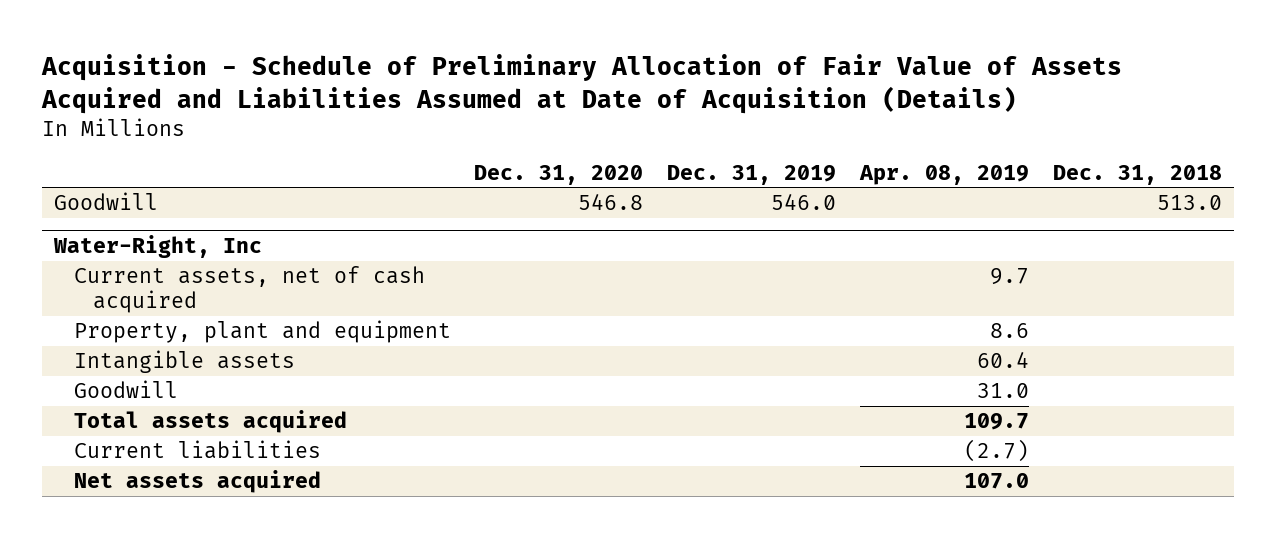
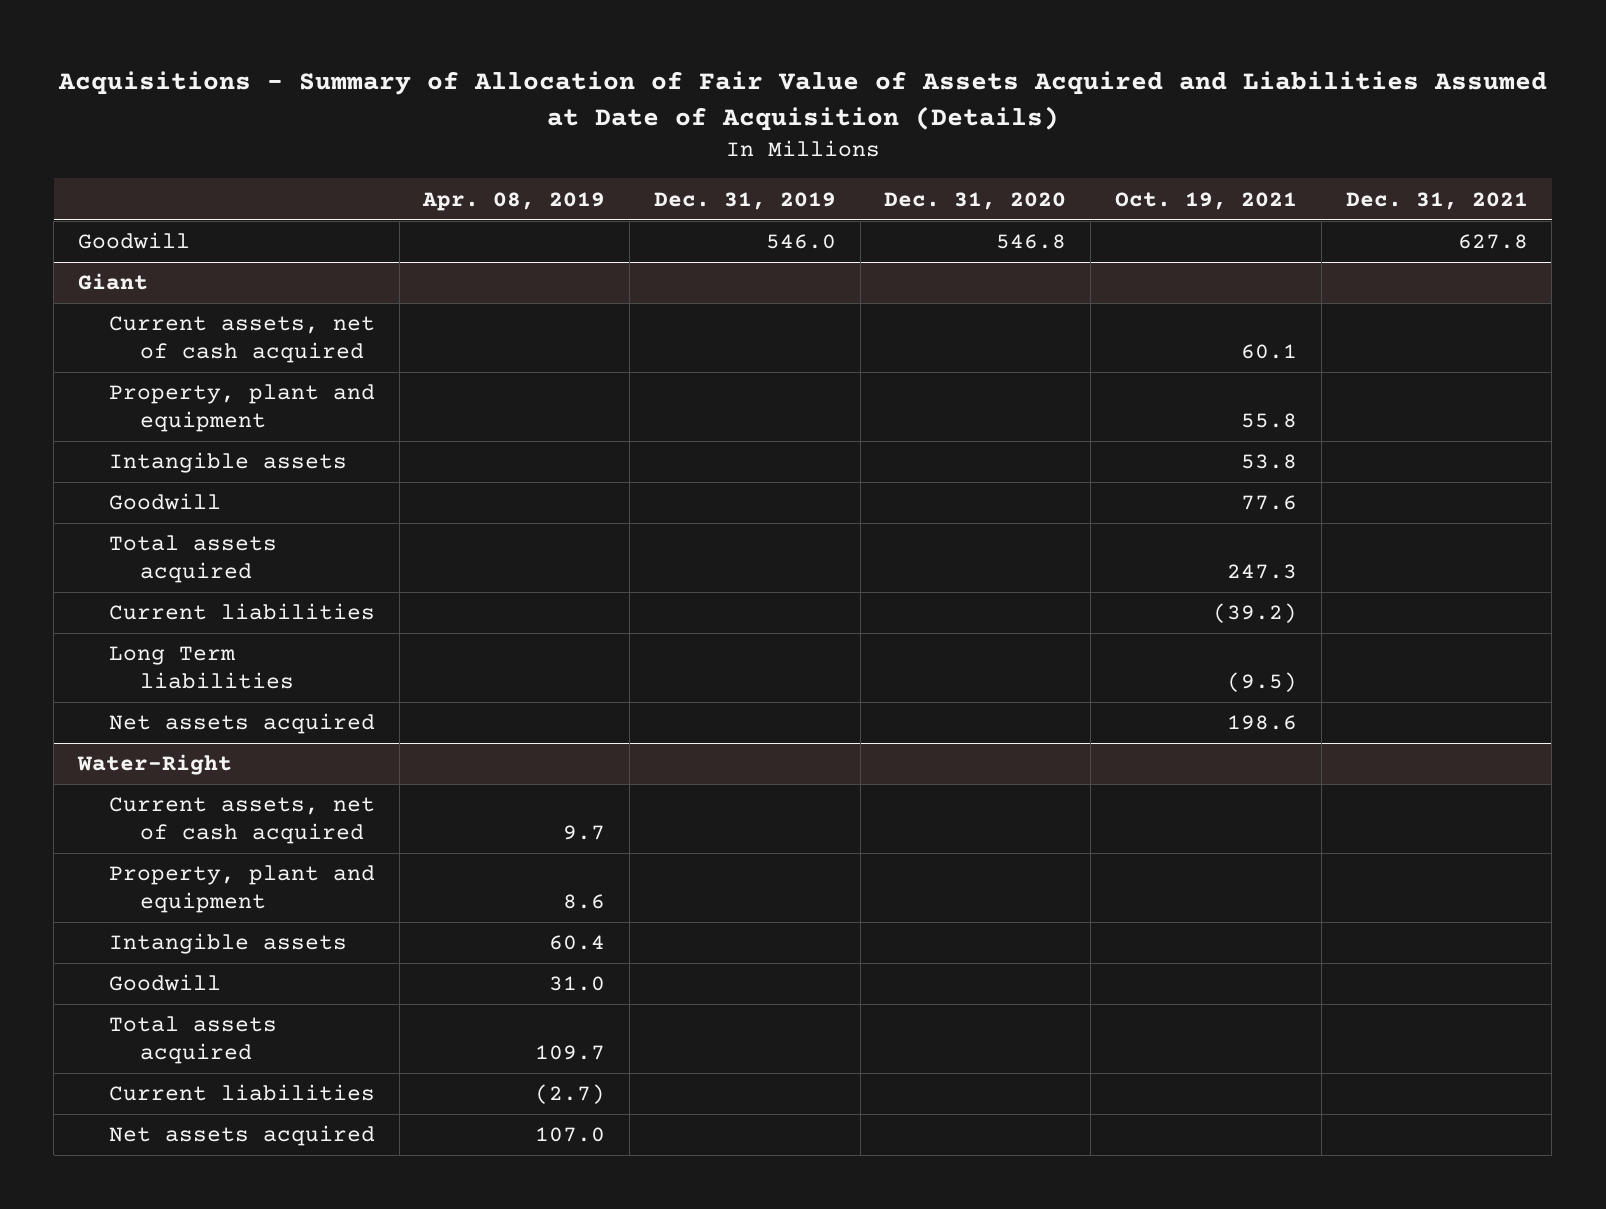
- Acquisition - Schedule of Preliminary Allocation of Fair Value of Assets Acquired and Liabilities Assumed at Date of Acquisition (Details)
+ Acquisitions - Summary of Allocation of Fair Value of Assets Acquired and Liabilities Assumed at Date of Acquisition (Details)
- | Dec. 31, 2020 | Dec. 31, 2019 | Apr. 08, 2019 | Dec. 31, 2018
+ | Apr. 08, 2019 | Dec. 31, 2019 | Dec. 31, 2020 | Oct. 19, 2021 | Dec. 31, 2021
- Water-Right, Inc
+ Giant
+ Current assets, net of cash acquired | | | | 60.1 |
+ Property, plant and equipment | | | | 55.8 |
+ Intangible assets | | | | 53.8 |
+ Goodwill | | | | 77.6 |
+ Total assets acquired | | | | 247.3 |
+ Current liabilities | | | | (39.2) |
+ Long Term liabilities | | | | (9.5) |
+ Net assets acquired | | | | 198.6 |
+ Water-Right

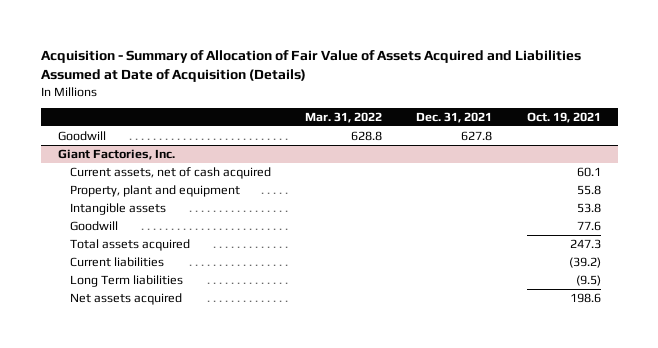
- Acquisitions - Summary of Allocation of Fair Value of Assets Acquired and Liabilities Assumed at Date of Acquisition (Details)
+ Acquisition - Summary of Allocation of Fair Value of Assets Acquired and Liabilities Assumed at Date of Acquisition (Details)
- | Apr. 08, 2019 | Dec. 31, 2019 | Dec. 31, 2020 | Oct. 19, 2021 | Dec. 31, 2021
+ | Mar. 31, 2022 | Dec. 31, 2021 | Oct. 19, 2021
- Giant
+ Giant Factories, Inc.
- Water-Right
- Current assets, net of cash acquired | 9.7 | | | |
- Property, plant and equipment | 8.6 | | | |
- Intangible assets | 60.4 | | | |
- Goodwill | 31.0 | | | |
- Total assets acquired | 109.7 | | | |
- Current liabilities | (2.7) | | | |
- Net assets acquired | 107.0 | | | |

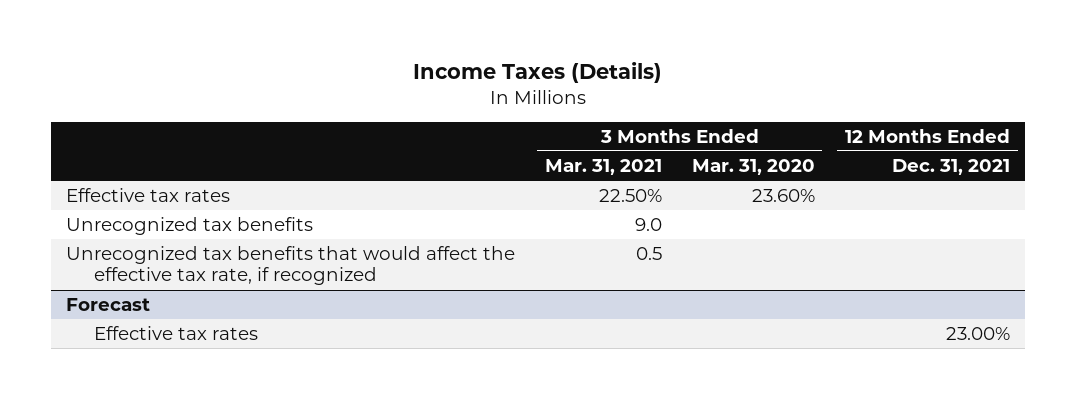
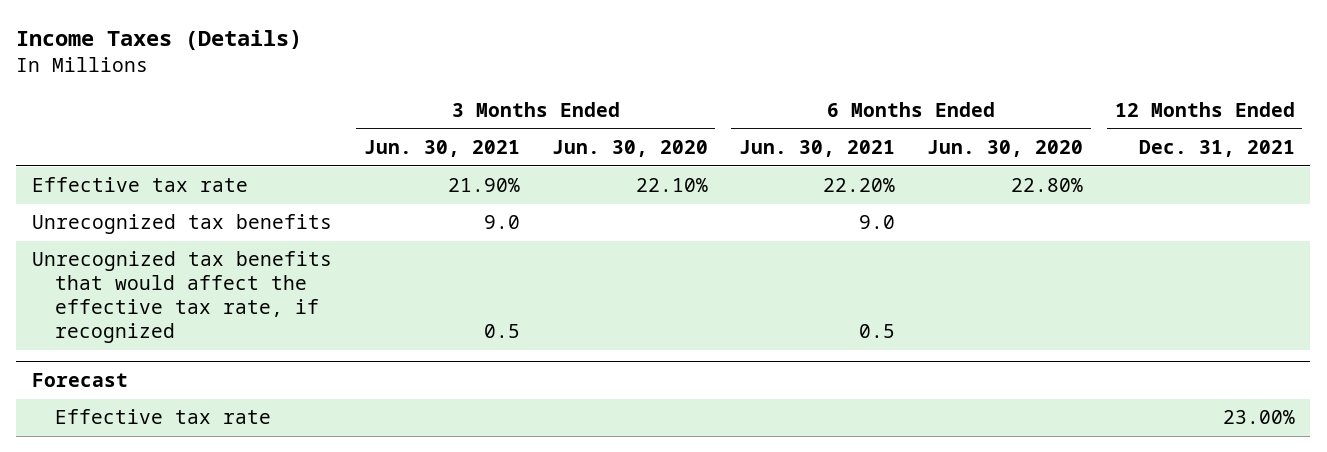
- | 3 Months Ended Mar. 31, 2021 | 3 Months Ended Mar. 31, 2020 | 12 Months Ended Dec. 31, 2021
+ | 3 Months Ended Jun. 30, 2021 | 3 Months Ended Jun. 30, 2020 | 6 Months Ended Jun. 30, 2021 | 6 Months Ended Jun. 30, 2020 | 12 Months Ended Dec. 31, 2021
- Effective tax rates | 22.50% | 23.60% |
+ Effective tax rate | 21.90% | 22.10% | 22.20% | 22.80% |
@ Forecast
- Effective tax rates | | | 23.00%
+ Effective tax rate | | | | | 23.00%

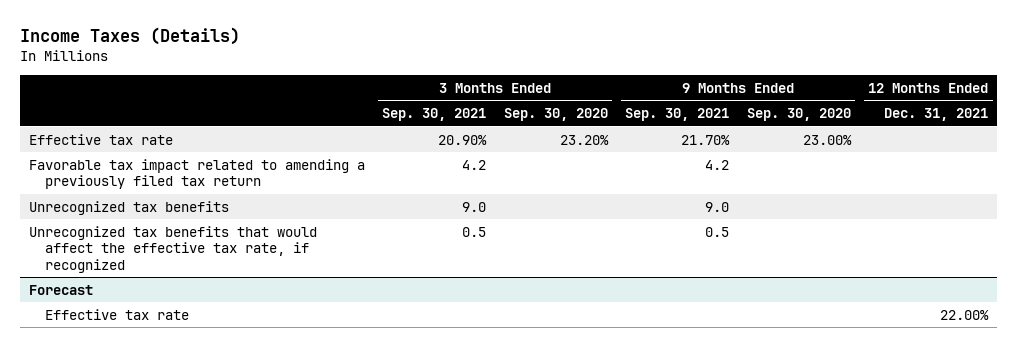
- | 3 Months Ended Jun. 30, 2021 | 3 Months Ended Jun. 30, 2020 | 6 Months Ended Jun. 30, 2021 | 6 Months Ended Jun. 30, 2020 | 12 Months Ended Dec. 31, 2021
+ | 3 Months Ended Sep. 30, 2021 | 3 Months Ended Sep. 30, 2020 | 9 Months Ended Sep. 30, 2021 | 9 Months Ended Sep. 30, 2020 | 12 Months Ended Dec. 31, 2021
+ Favorable tax impact related to amending a previously filed tax return | 4.2 | | 4.2 | |
@ Forecast
- Effective tax rate | | | | | 23.00%
+ Effective tax rate | | | | | 22.00%

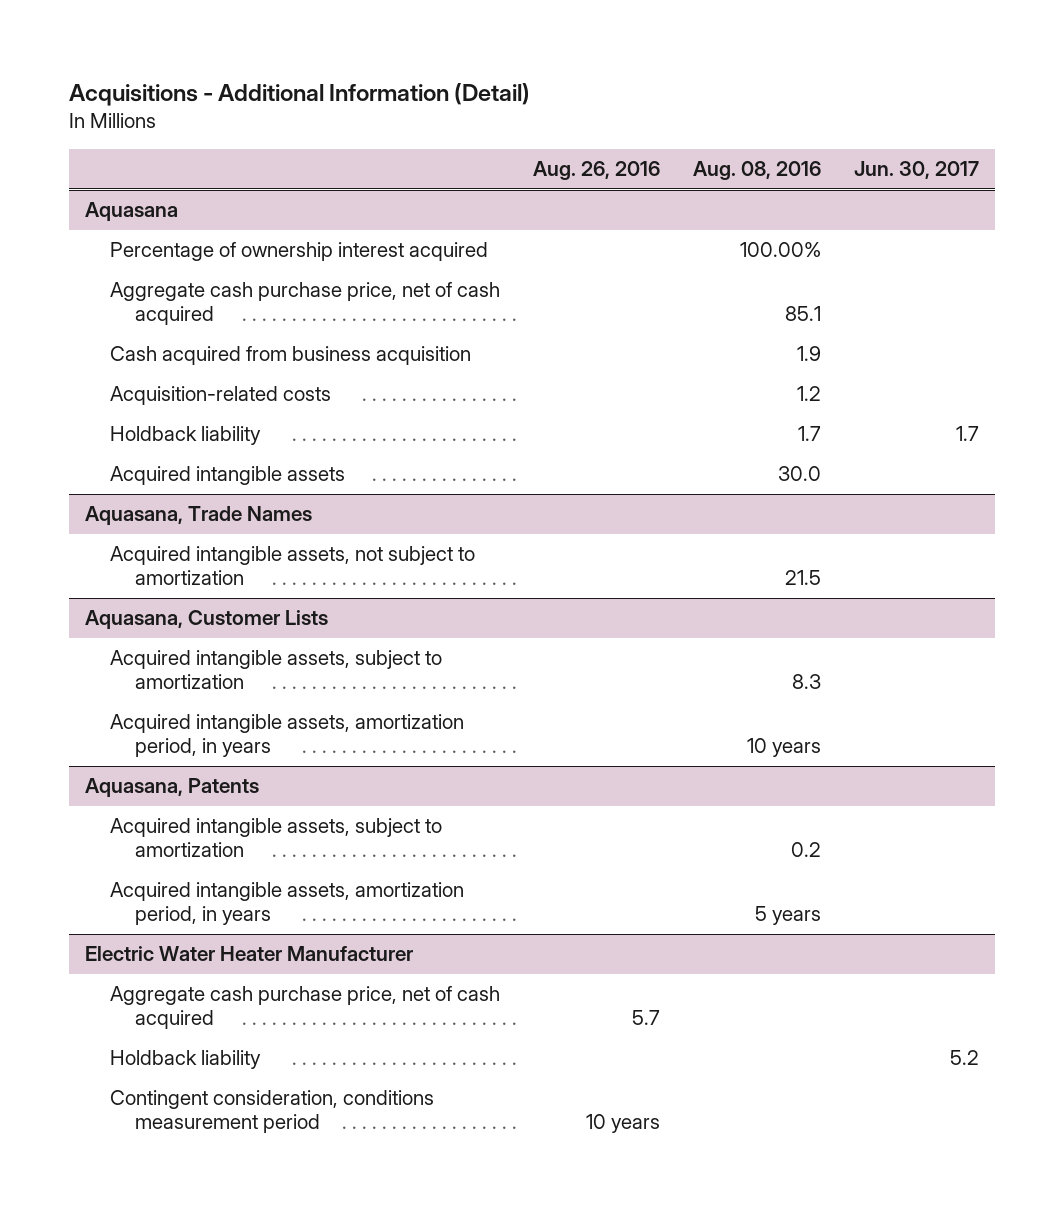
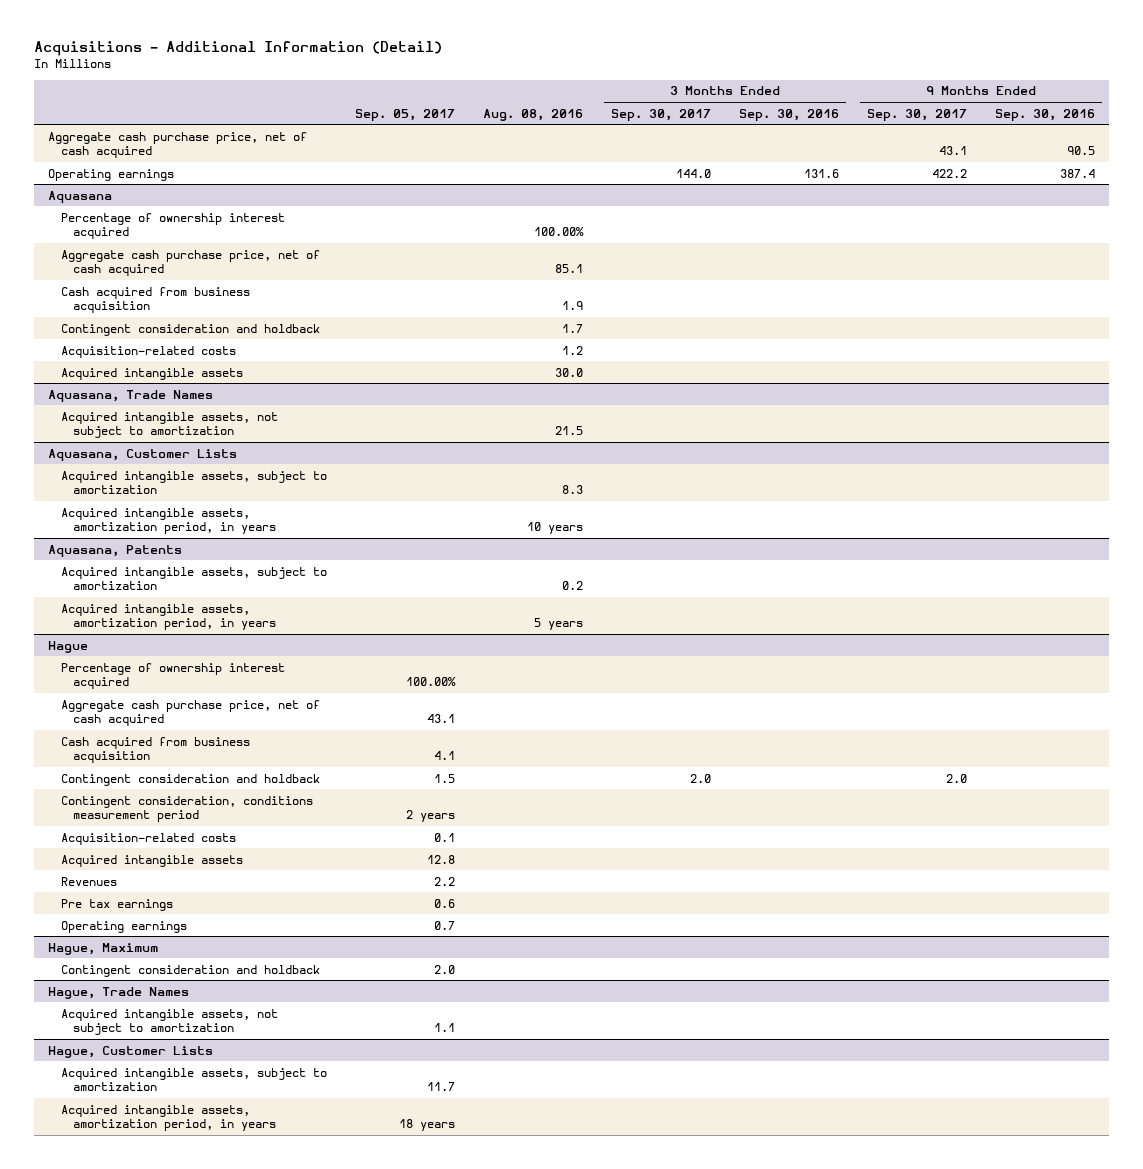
- | Aug. 26, 2016 | Aug. 08, 2016 | Jun. 30, 2017
+ | Sep. 05, 2017 | Aug. 08, 2016 | 3 Months Ended Sep. 30, 2017 | 3 Months Ended Sep. 30, 2016 | 9 Months Ended Sep. 30, 2017 | 9 Months Ended Sep. 30, 2016
+ Aggregate cash purchase price, net of cash acquired | | | | | 43.1 | 90.5
+ Operating earnings | | | 144.0 | 131.6 | 422.2 | 387.4
@ Aquasana
+ Contingent consideration and holdback | | 1.7 | | | |
- Holdback liability | | 1.7 | 1.7
- Electric Water Heater Manufacturer
- Aggregate cash purchase price, net of cash acquired | 5.7 | |
- Holdback liability | | | 5.2
- Contingent consideration, conditions measurement period | 10 years | |
+ Hague
+ Percentage of ownership interest acquired | 100.00% | | | | |
+ Aggregate cash purchase price, net of cash acquired | 43.1 | | | | |
+ Cash acquired from business acquisition | 4.1 | | | | |
+ Contingent consideration and holdback | 1.5 | | 2.0 | | 2.0 |
+ Contingent consideration, conditions measurement period | 2 years | | | | |
+ Acquisition-related costs | 0.1 | | | | |
+ Acquired intangible assets | 12.8 | | | | |
+ Revenues | 2.2 | | | | |
+ Pre tax earnings | 0.6 | | | | |
+ Operating earnings | 0.7 | | | | |
+ Hague, Maximum
+ Contingent consideration and holdback | 2.0 | | | | |
+ Hague, Trade Names
+ Acquired intangible assets, not subject to amortization | 1.1 | | | | |
+ Hague, Customer Lists
+ Acquired intangible assets, subject to amortization | 11.7 | | | | |
+ Acquired intangible assets, amortization period, in years | 18 years | | | | |

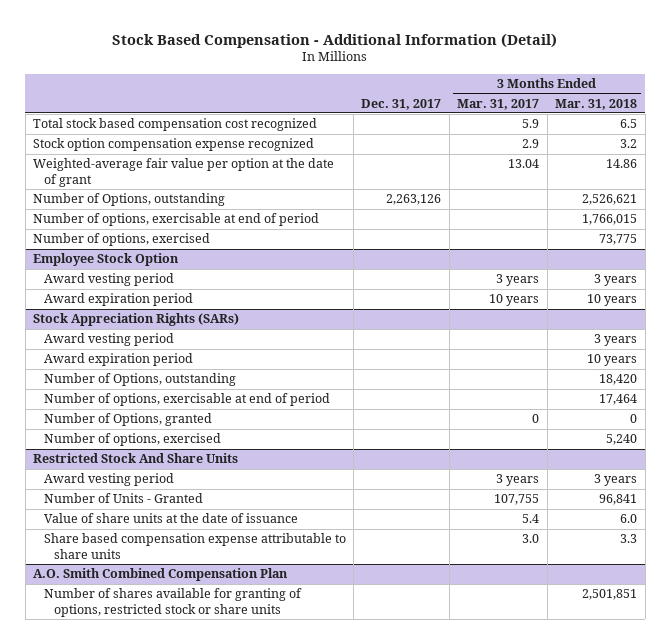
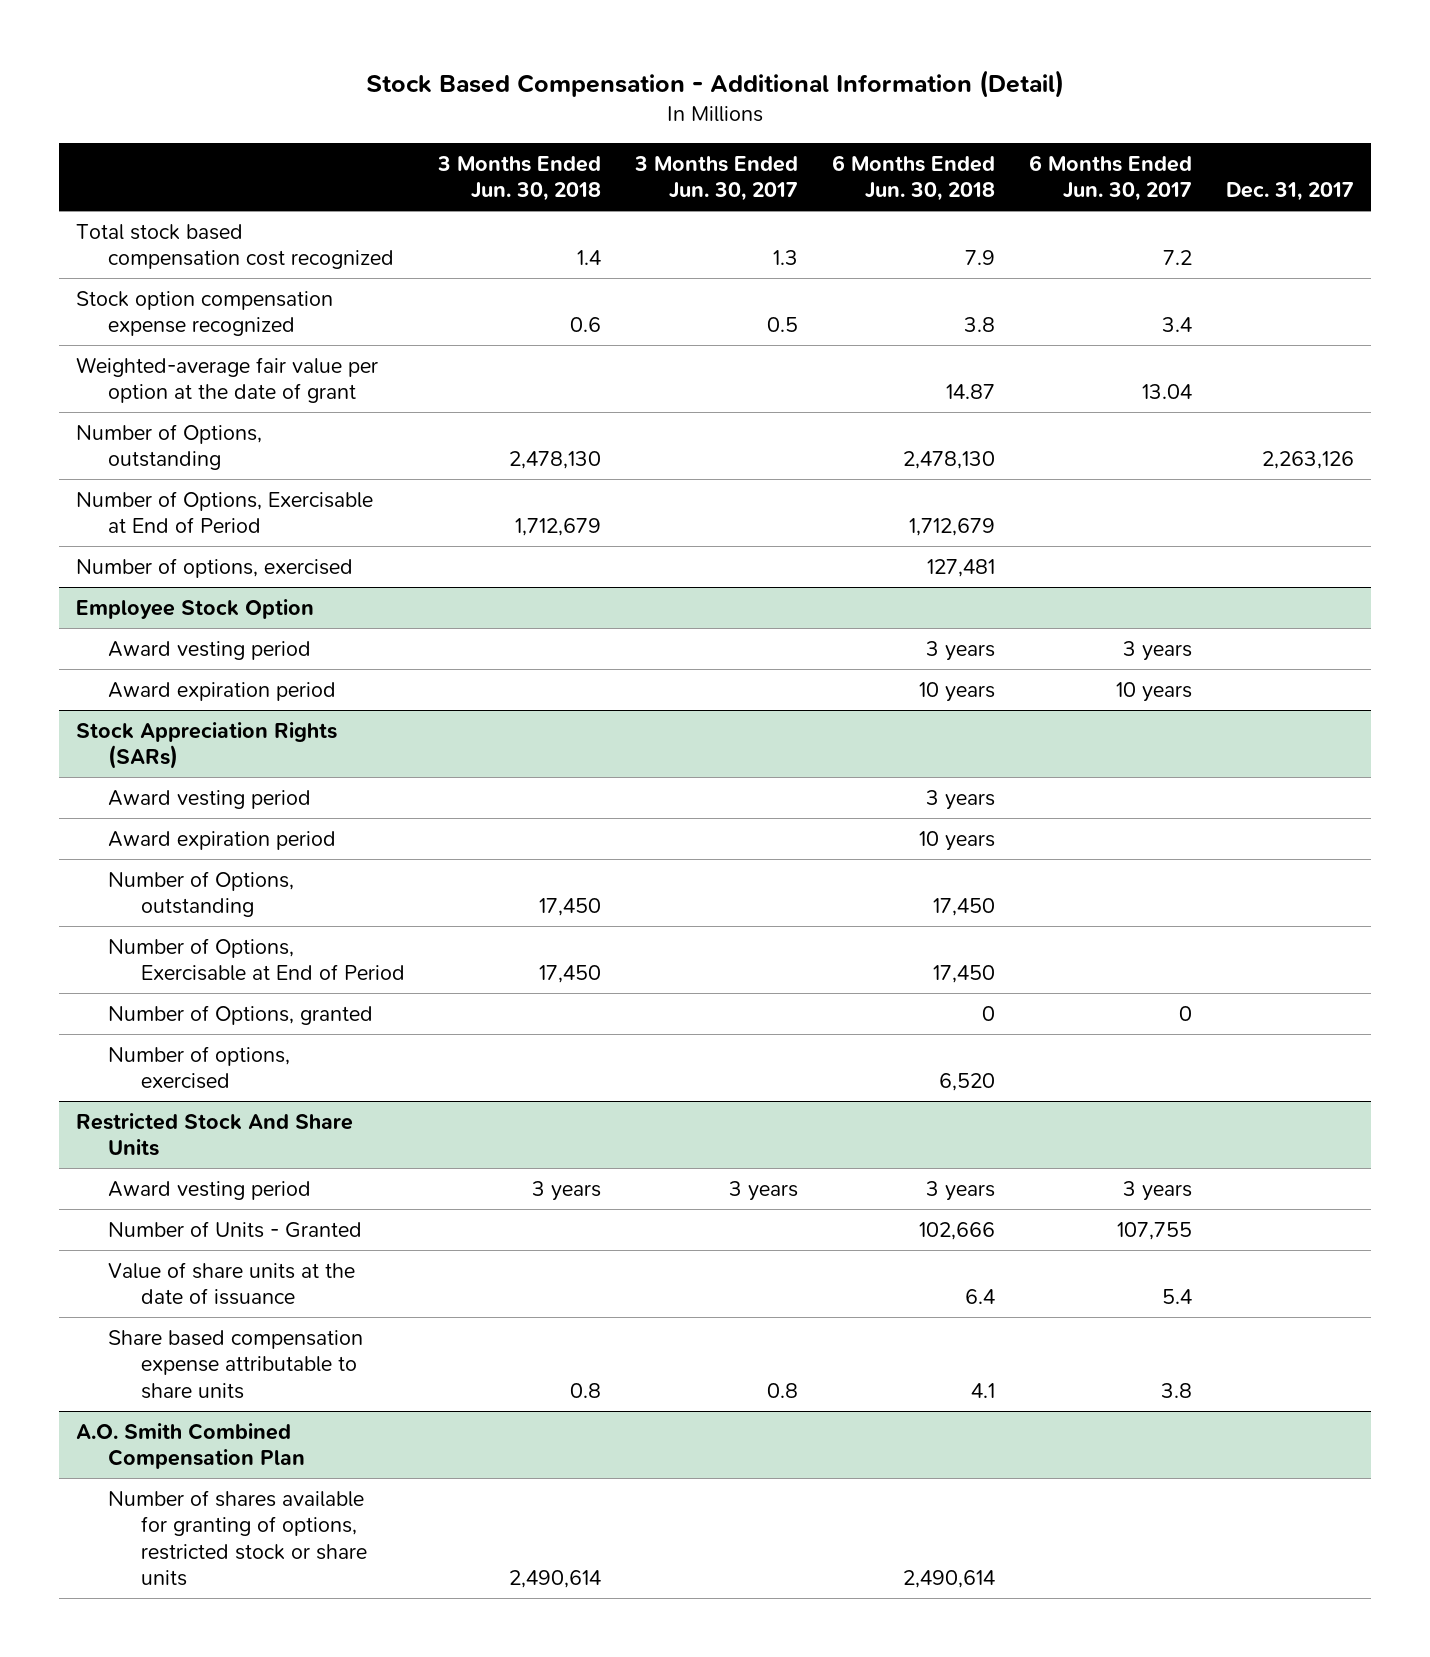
- | Dec. 31, 2017 | 3 Months Ended Mar. 31, 2017 | 3 Months Ended Mar. 31, 2018
+ | 3 Months Ended Jun. 30, 2018 | 3 Months Ended Jun. 30, 2017 | 6 Months Ended Jun. 30, 2018 | 6 Months Ended Jun. 30, 2017 | Dec. 31, 2017
- Number of options, exercisable at end of period | | | 1,766,015
+ Number of Options, Exercisable at End of Period | 1,712,679 | | 1,712,679 | |
@ Stock Appreciation Rights (SARs)
- Number of options, exercisable at end of period | | | 17,464
+ Number of Options, Exercisable at End of Period | 17,450 | | 17,450 | |

